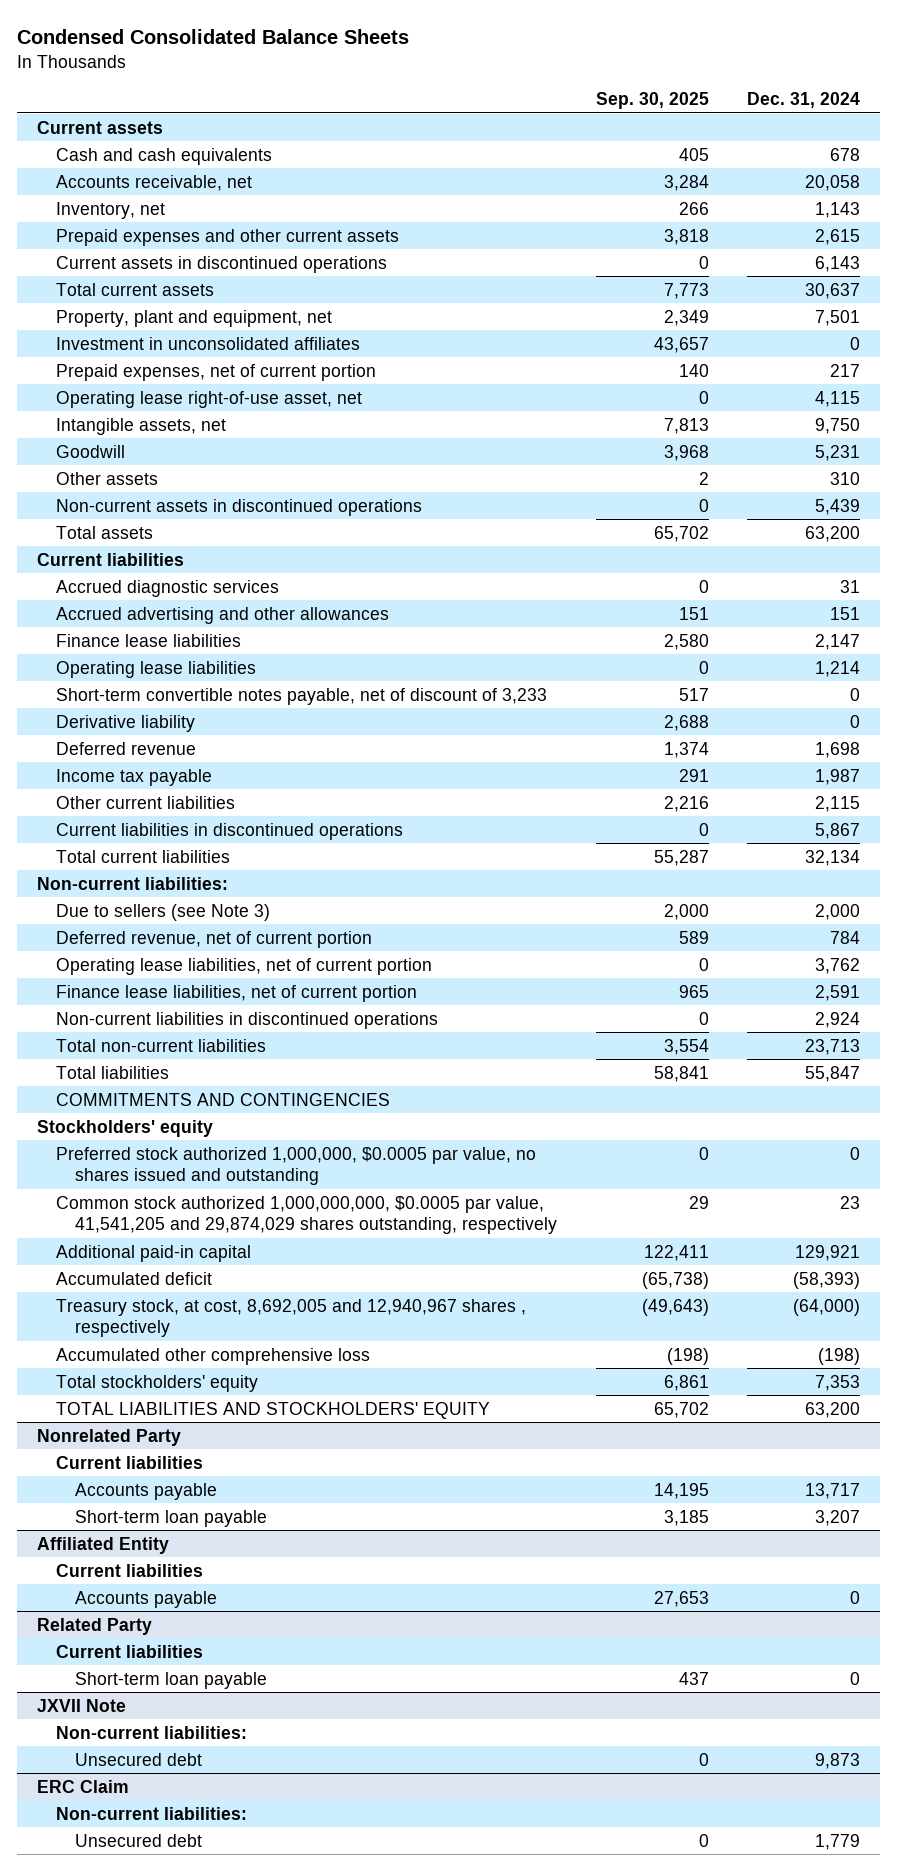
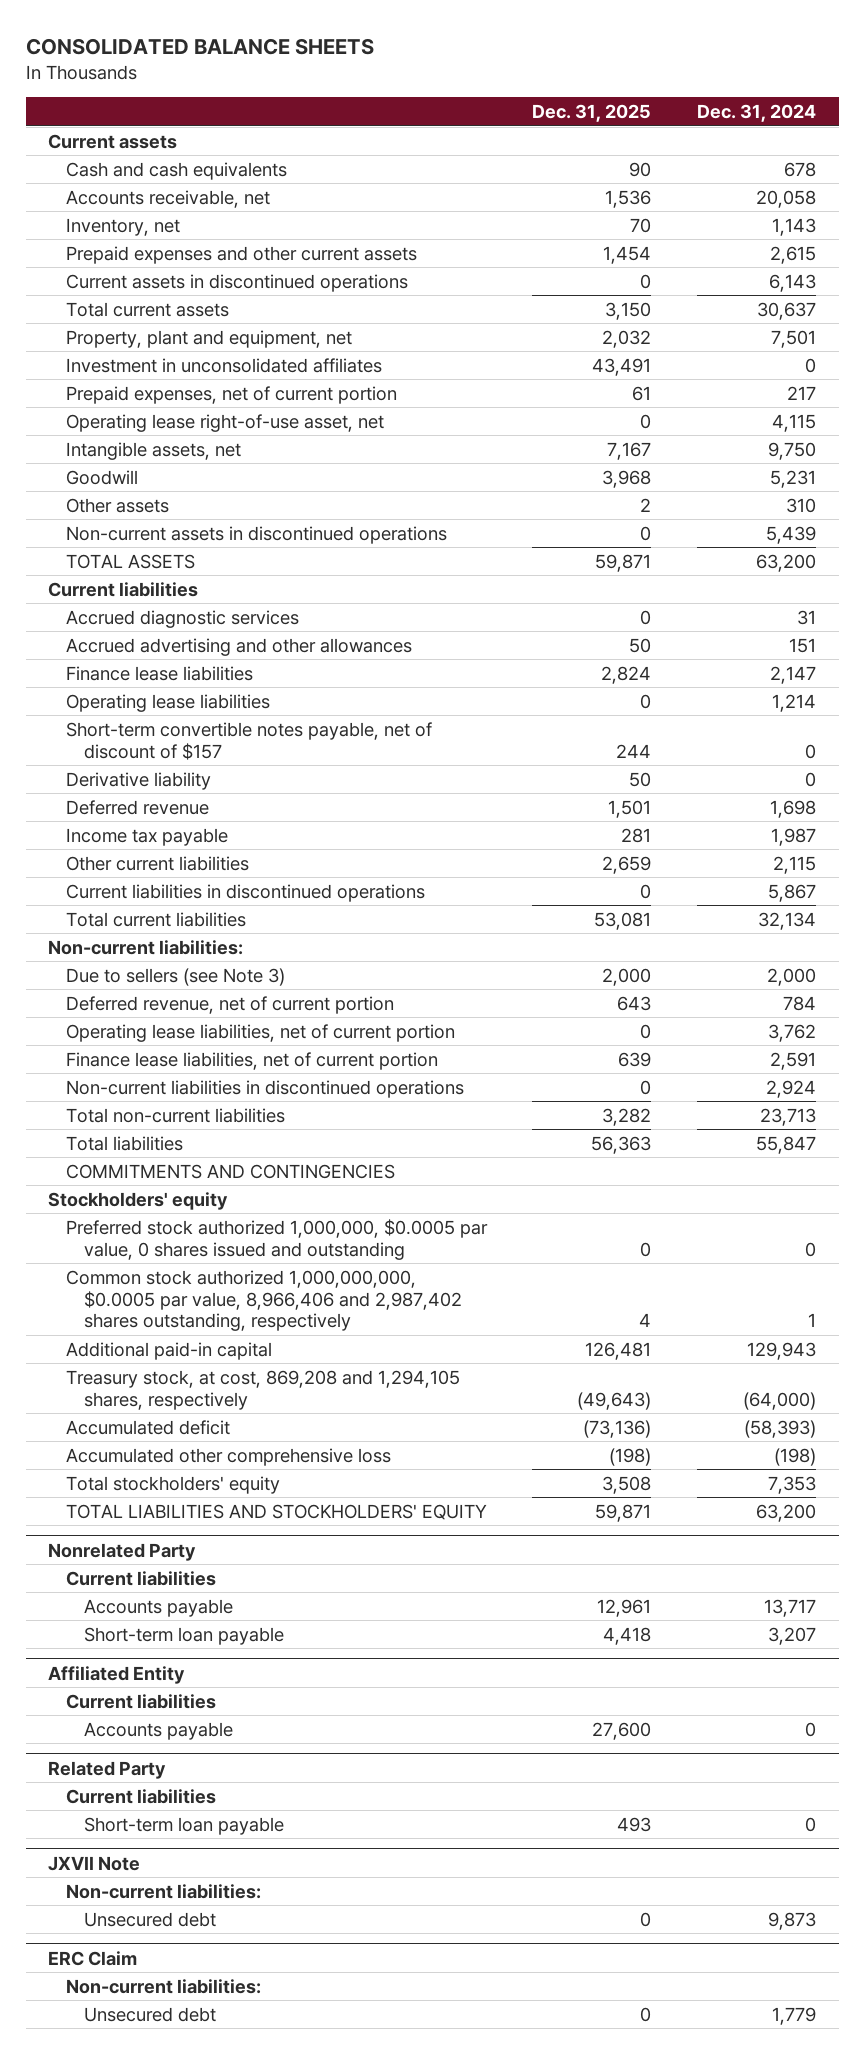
- Condensed Consolidated Balance Sheets
+ CONSOLIDATED BALANCE SHEETS
- | Sep. 30, 2025 | Dec. 31, 2024
+ | Dec. 31, 2025 | Dec. 31, 2024
- Total assets | 65,702 | 63,200
+ TOTAL ASSETS | 59,871 | 63,200
- Short-term convertible notes payable, net of discount of 3,233 | 517 | 0
+ Short-term convertible notes payable, net of discount of $157 | 244 | 0
- Preferred stock authorized 1,000,000, $0.0005 par value, no shares issued and outstanding | 0 | 0
- Common stock authorized 1,000,000,000, $0.0005 par value, 41,541,205 and 29,874,029 shares outstanding, respectively | 29 | 23
- Additional paid-in capital | 122,411 | 129,921
+ Preferred stock authorized 1,000,000, $0.0005 par value, 0 shares issued and outstanding | 0 | 0
+ Common stock authorized 1,000,000,000, $0.0005 par value, 8,966,406 and 2,987,402 shares outstanding, respectively | 4 | 1
+ Additional paid-in capital | 126,481 | 129,943
+ Treasury stock, at cost, 869,208 and 1,294,105 shares, respectively | (49,643) | (64,000)
- Treasury stock, at cost, 8,692,005 and 12,940,967 shares , respectively | (49,643) | (64,000)

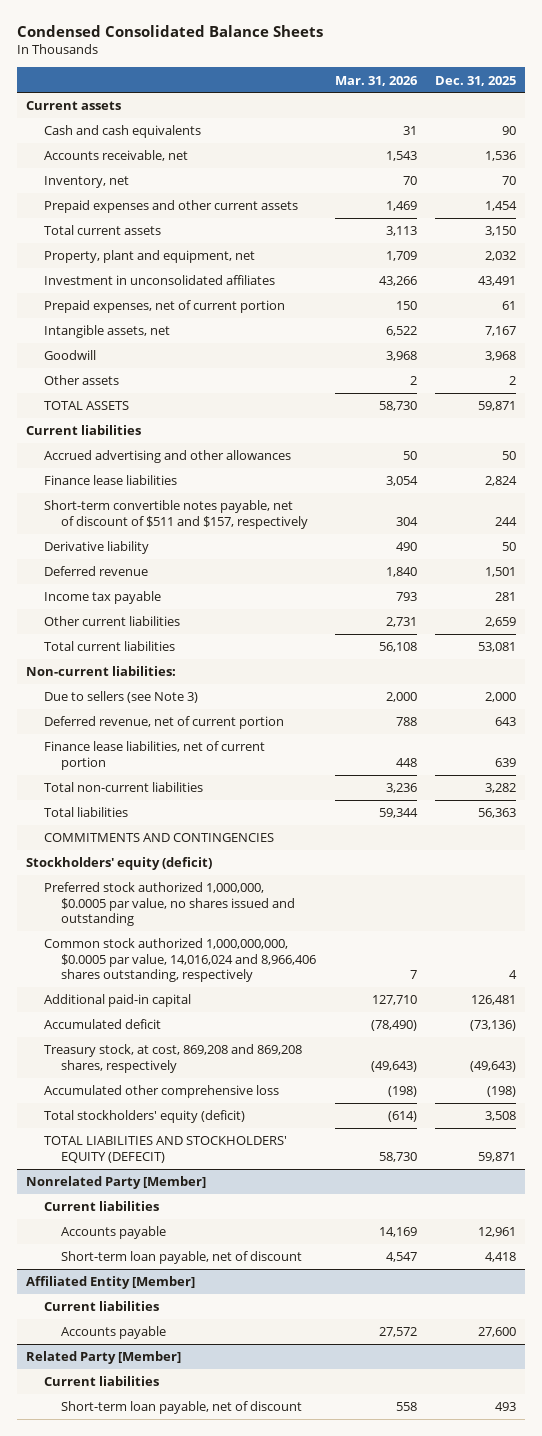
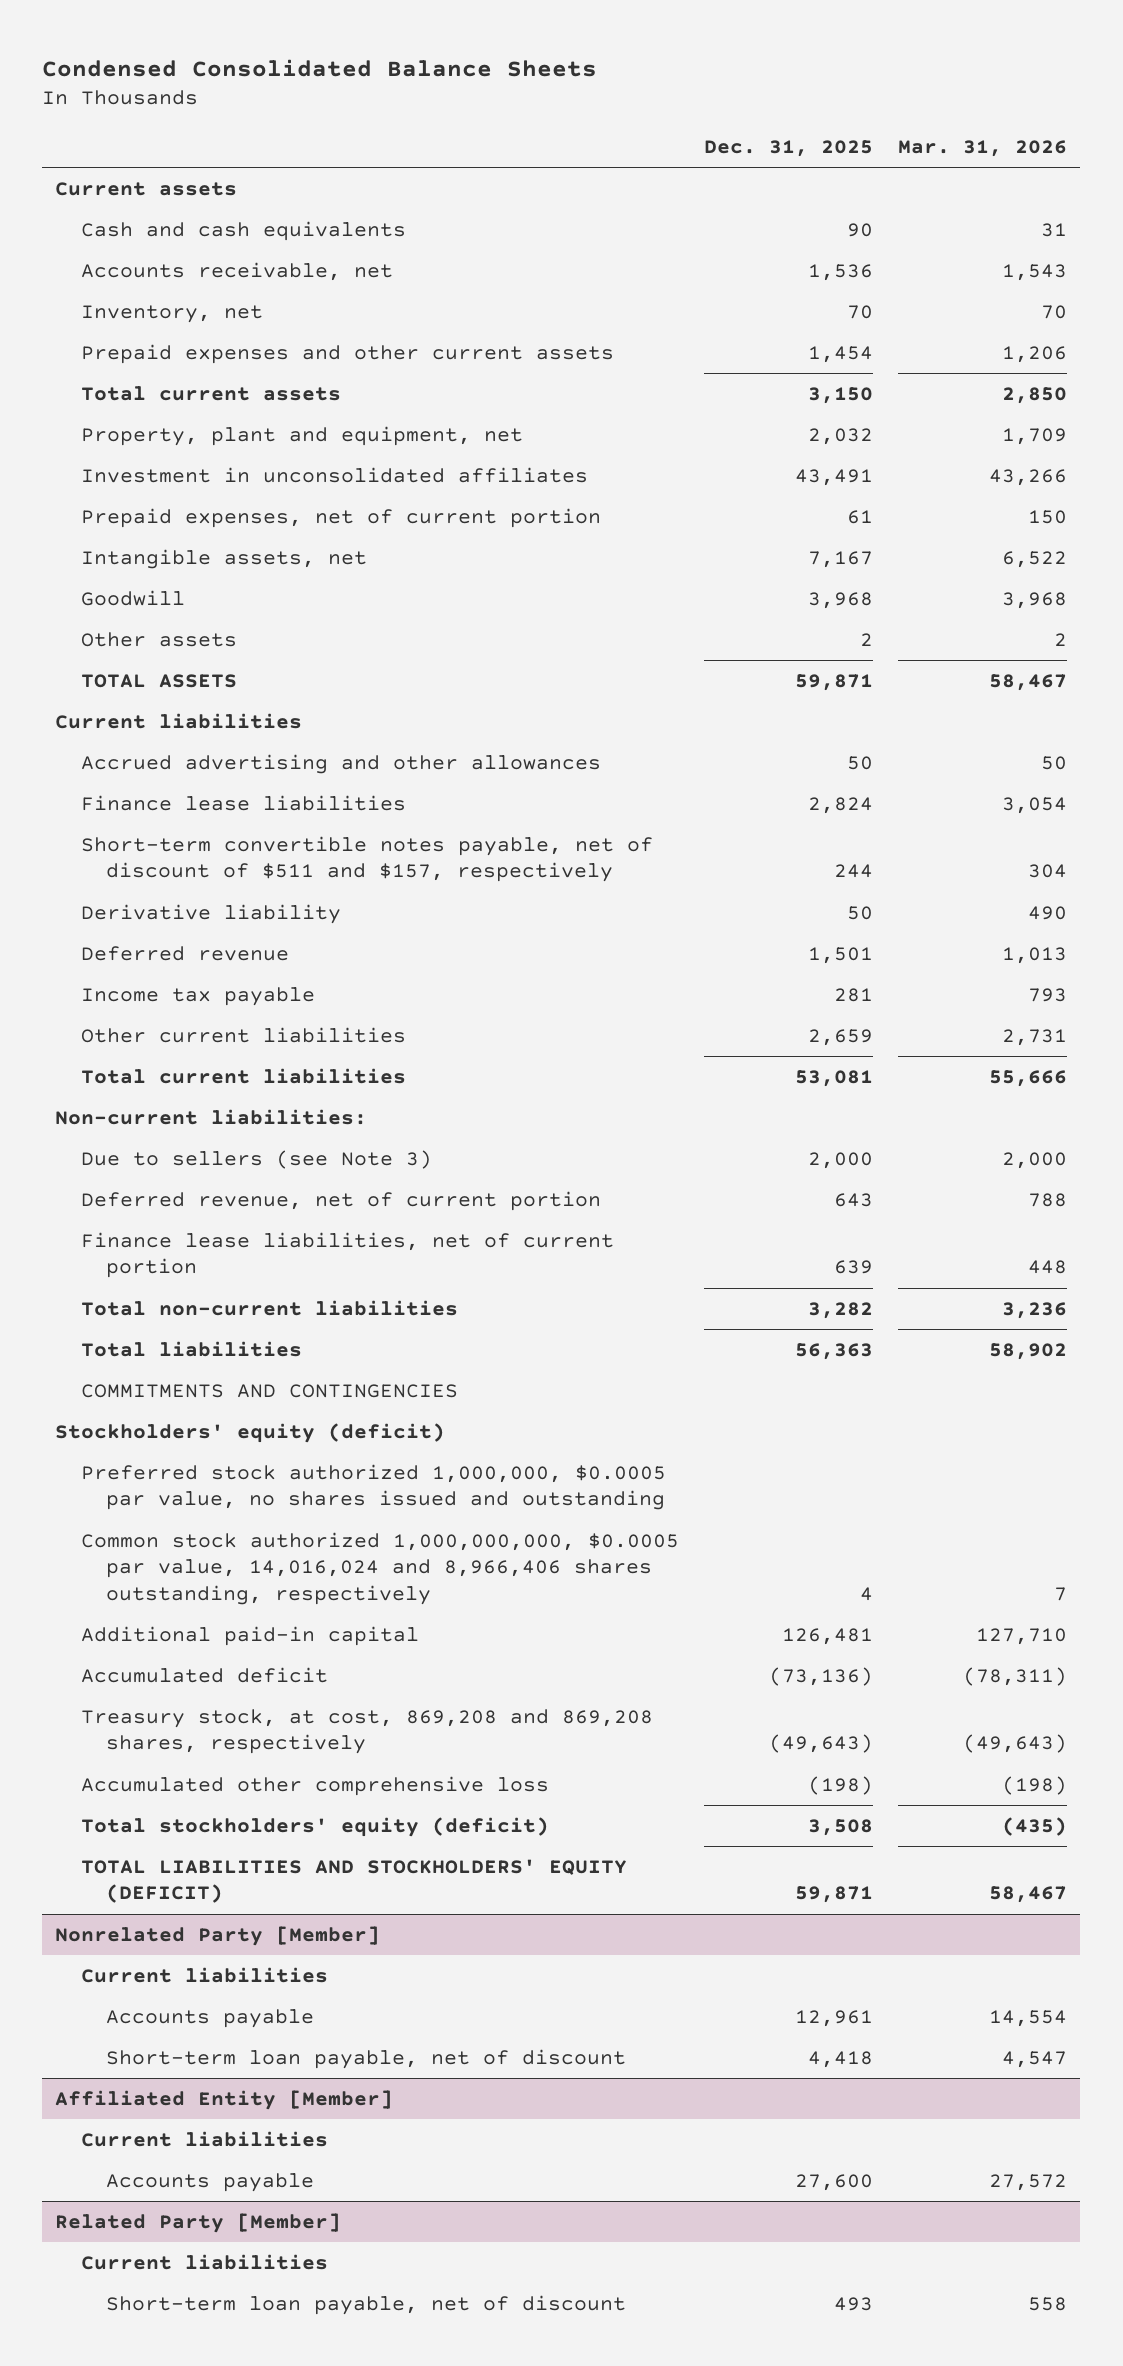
- | Mar. 31, 2026 | Dec. 31, 2025
+ | Dec. 31, 2025 | Mar. 31, 2026
- Prepaid expenses and other current assets | 1,469 | 1,454
- Total current assets | 3,113 | 3,150
+ Prepaid expenses and other current assets | 1,454 | 1,206
+ Total current assets | 3,150 | 2,850
- TOTAL ASSETS | 58,730 | 59,871
+ TOTAL ASSETS | 59,871 | 58,467
- Deferred revenue | 1,840 | 1,501
+ Deferred revenue | 1,501 | 1,013
- Total current liabilities | 56,108 | 53,081
+ Total current liabilities | 53,081 | 55,666
- Total liabilities | 59,344 | 56,363
+ Total liabilities | 56,363 | 58,902
- Accumulated deficit | (78,490) | (73,136)
+ Accumulated deficit | (73,136) | (78,311)
- Total stockholders' equity (deficit) | (614) | 3,508
- TOTAL LIABILITIES AND STOCKHOLDERS' EQUITY (DEFECIT) | 58,730 | 59,871
+ Total stockholders' equity (deficit) | 3,508 | (435)
+ TOTAL LIABILITIES AND STOCKHOLDERS' EQUITY (DEFICIT) | 59,871 | 58,467
@ Nonrelated Party [Member]
- Accounts payable | 14,169 | 12,961
+ Accounts payable | 12,961 | 14,554

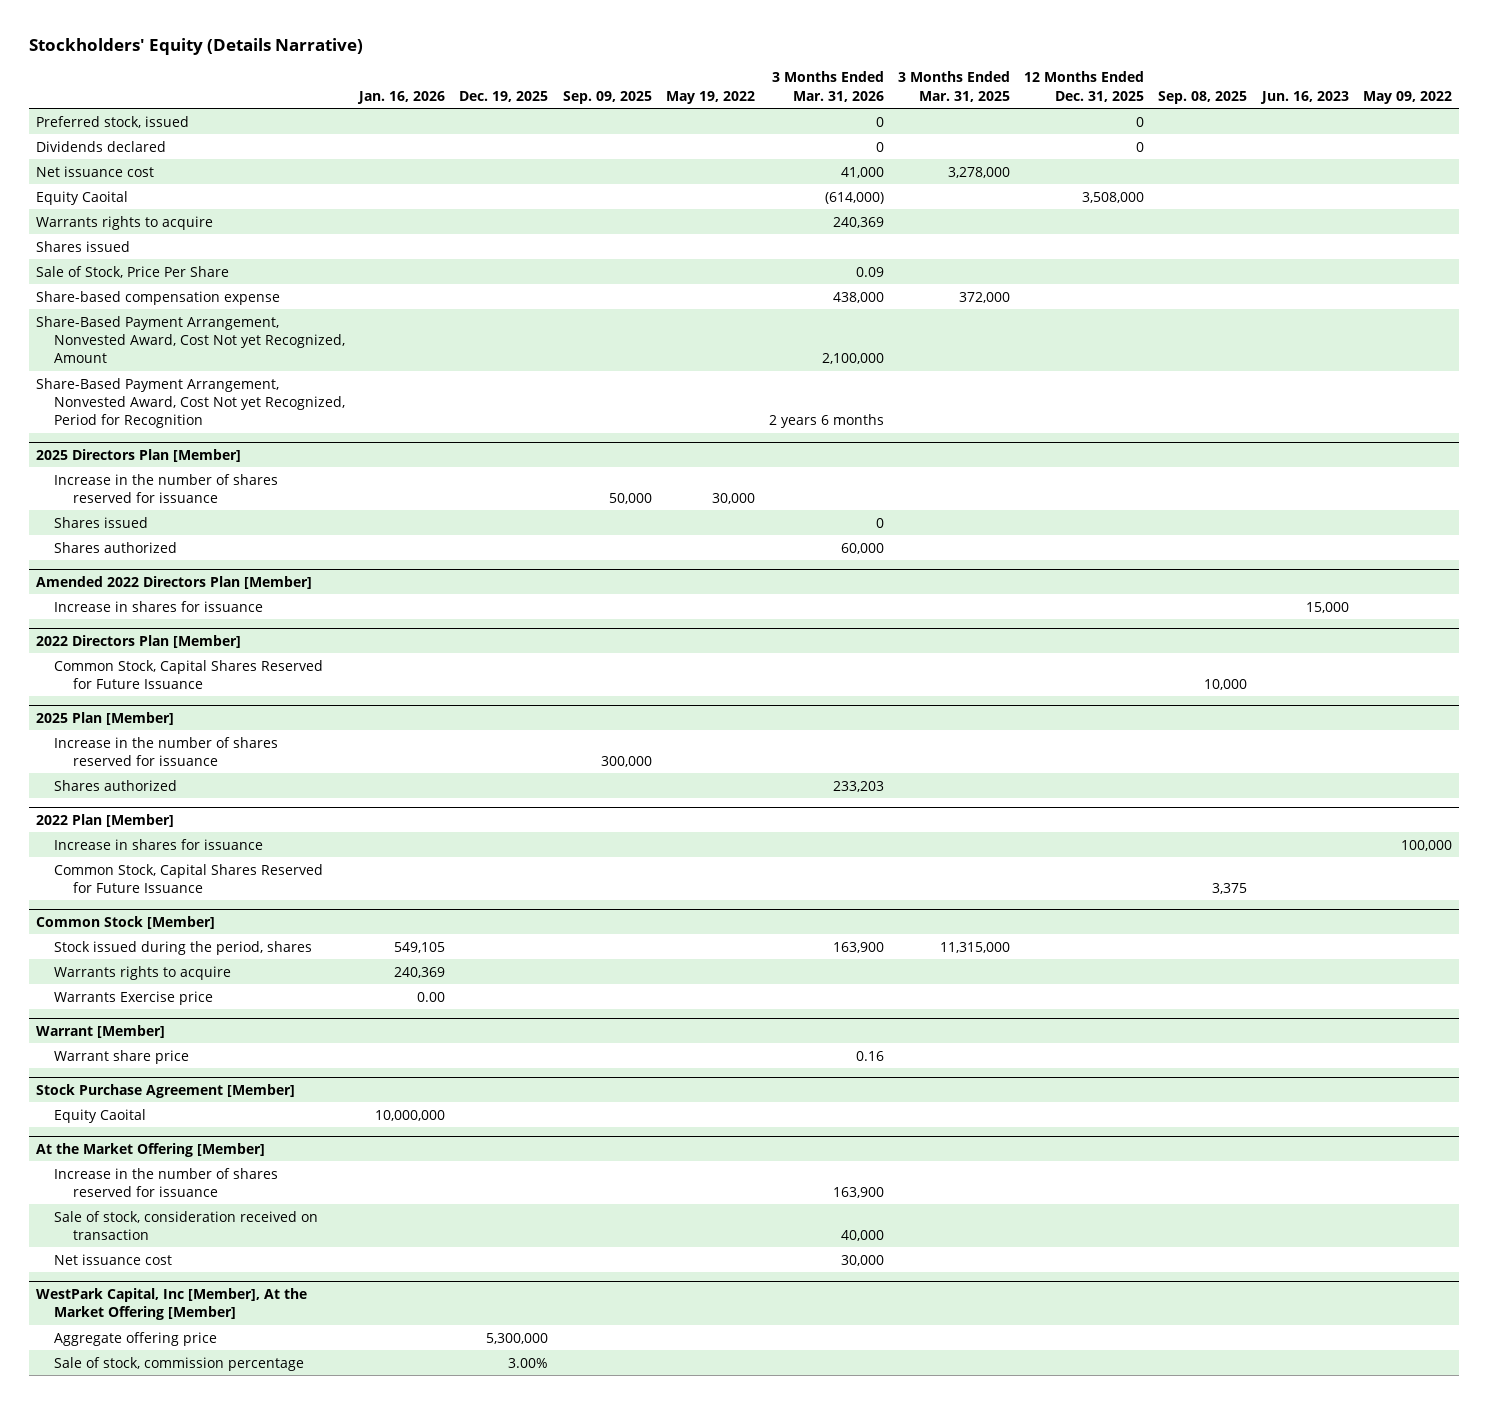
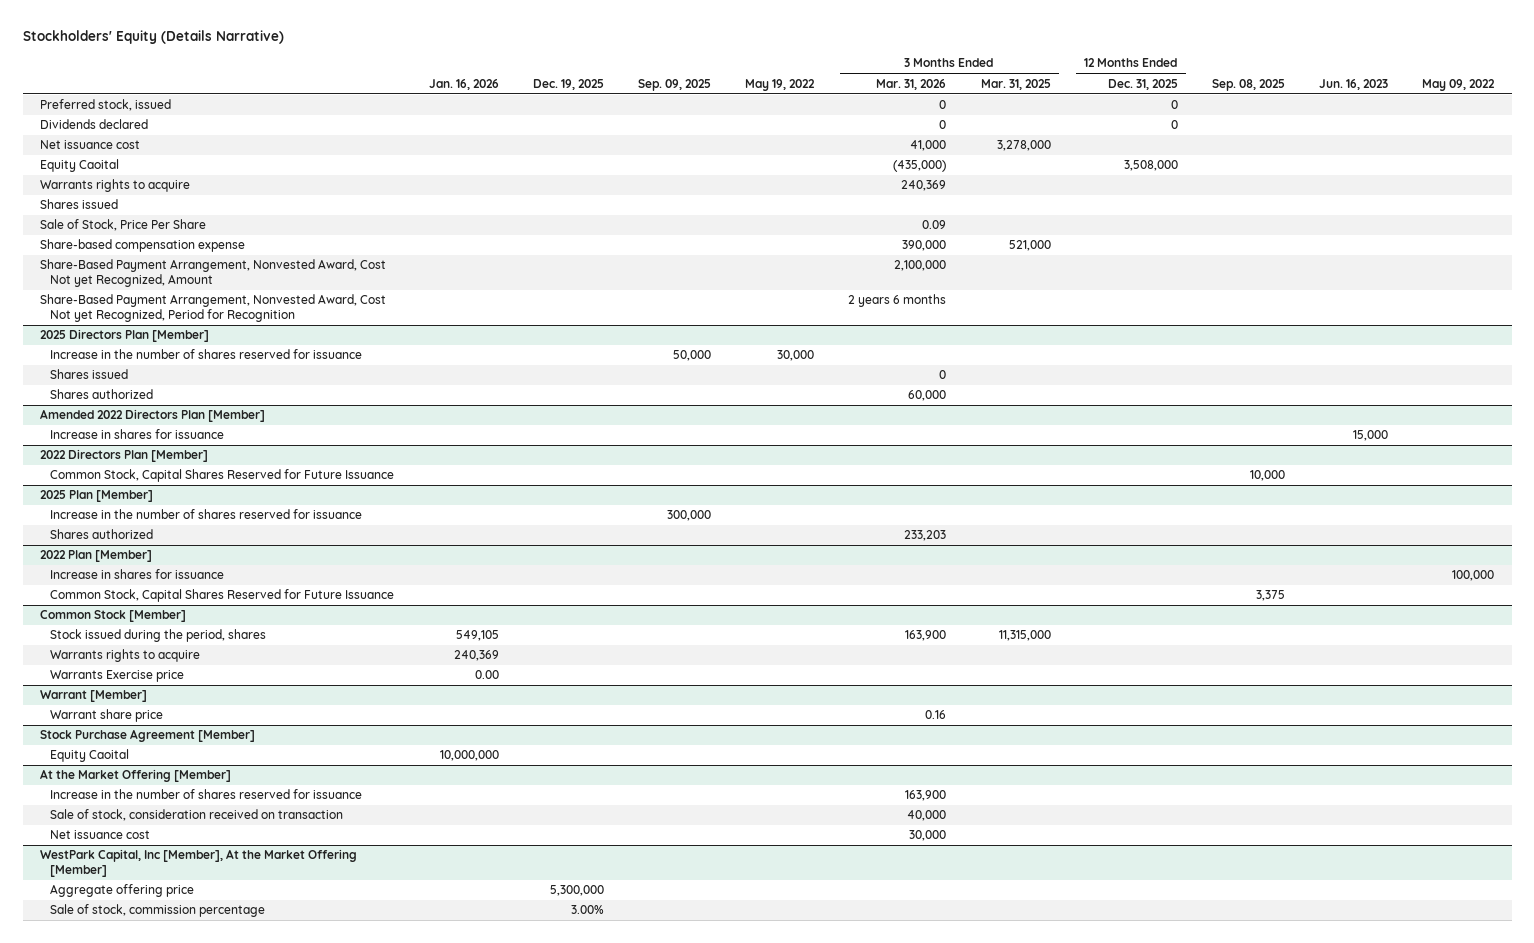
- Equity Caoital | | | | | (614,000) | | 3,508,000 | | |
+ Equity Caoital | | | | | (435,000) | | 3,508,000 | | |
- Share-based compensation expense | | | | | 438,000 | 372,000 | | | |
+ Share-based compensation expense | | | | | 390,000 | 521,000 | | | |

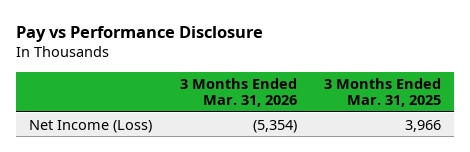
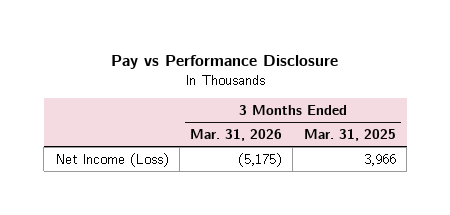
- Net Income (Loss) | (5,354) | 3,966
+ Net Income (Loss) | (5,175) | 3,966

